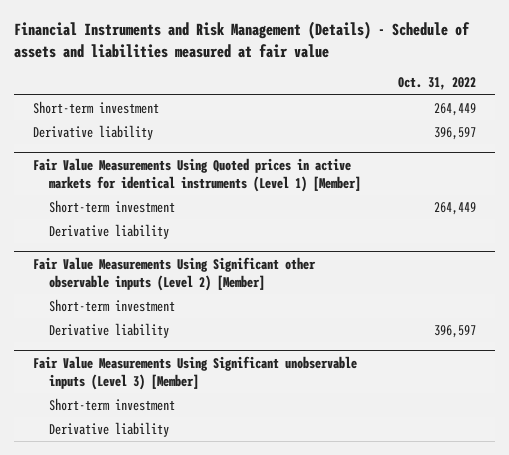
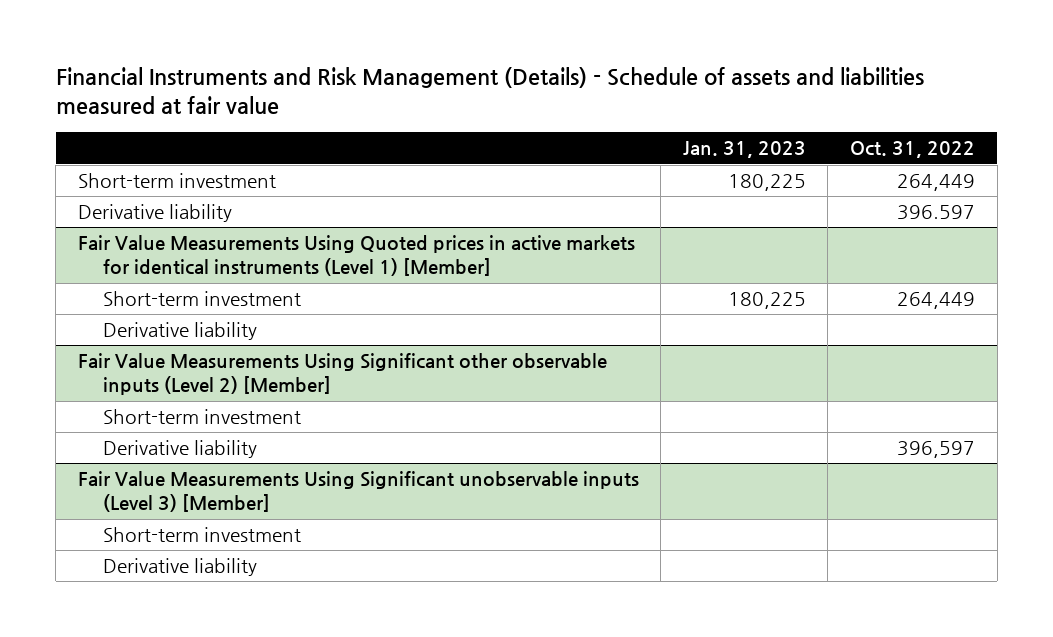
- | Oct. 31, 2022
+ | Jan. 31, 2023 | Oct. 31, 2022
- Derivative liability | 396,597
+ Derivative liability | | 396.597

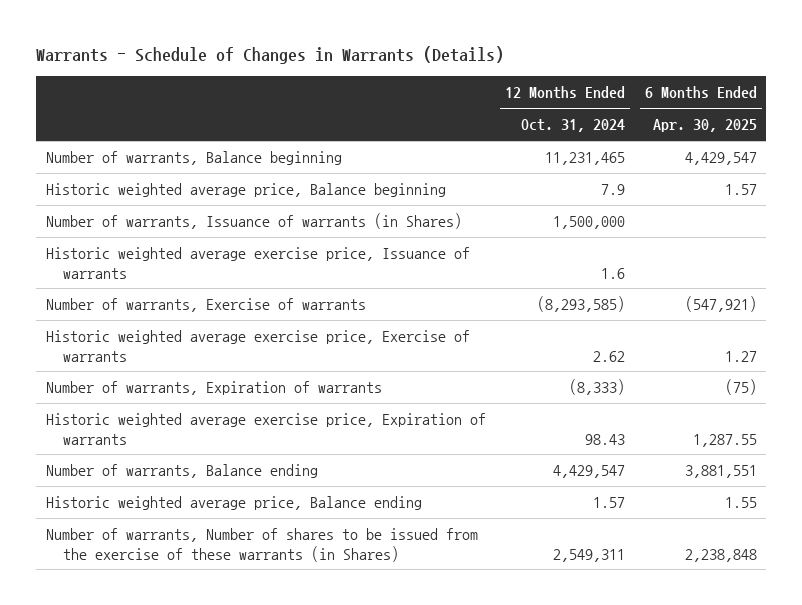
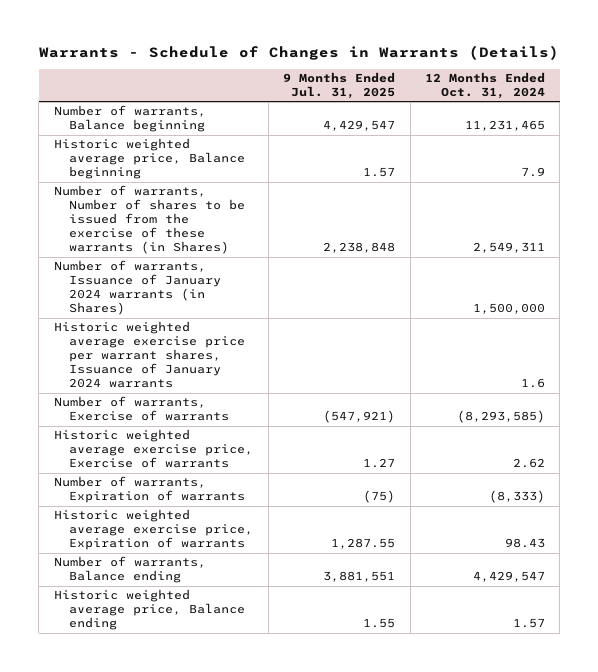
- | 12 Months Ended Oct. 31, 2024 | 6 Months Ended Apr. 30, 2025
+ | 9 Months Ended Jul. 31, 2025 | 12 Months Ended Oct. 31, 2024
- Number of warrants, Issuance of warrants (in Shares) | 1,500,000 |
- Historic weighted average exercise price, Issuance of warrants | 1.6 |
moved up: Number of warrants, Number of shares to be issued from the exercise of these warrants (in Shares) | 2,238,848 | 2,549,311
+ Number of warrants, Issuance of January 2024 warrants (in Shares) | | 1,500,000
+ Historic weighted average exercise price per warrant shares, Issuance of January 2024 warrants | | 1.6

